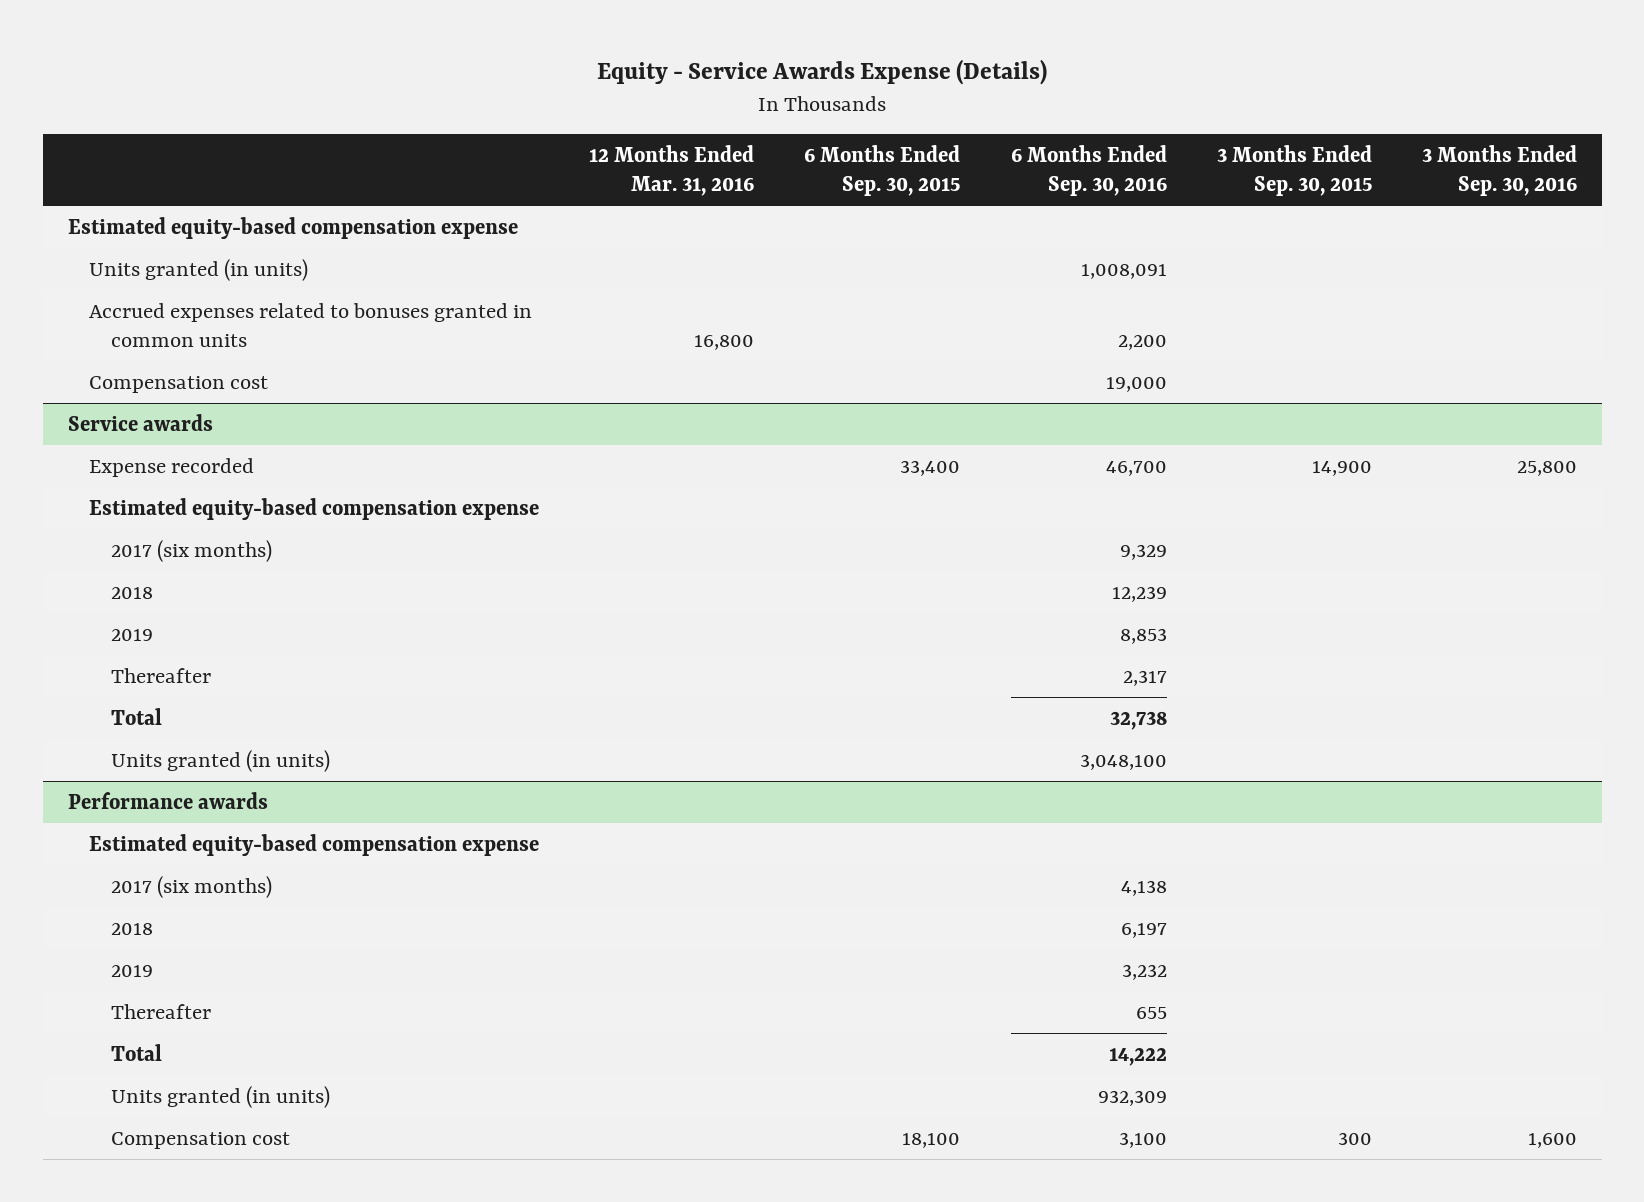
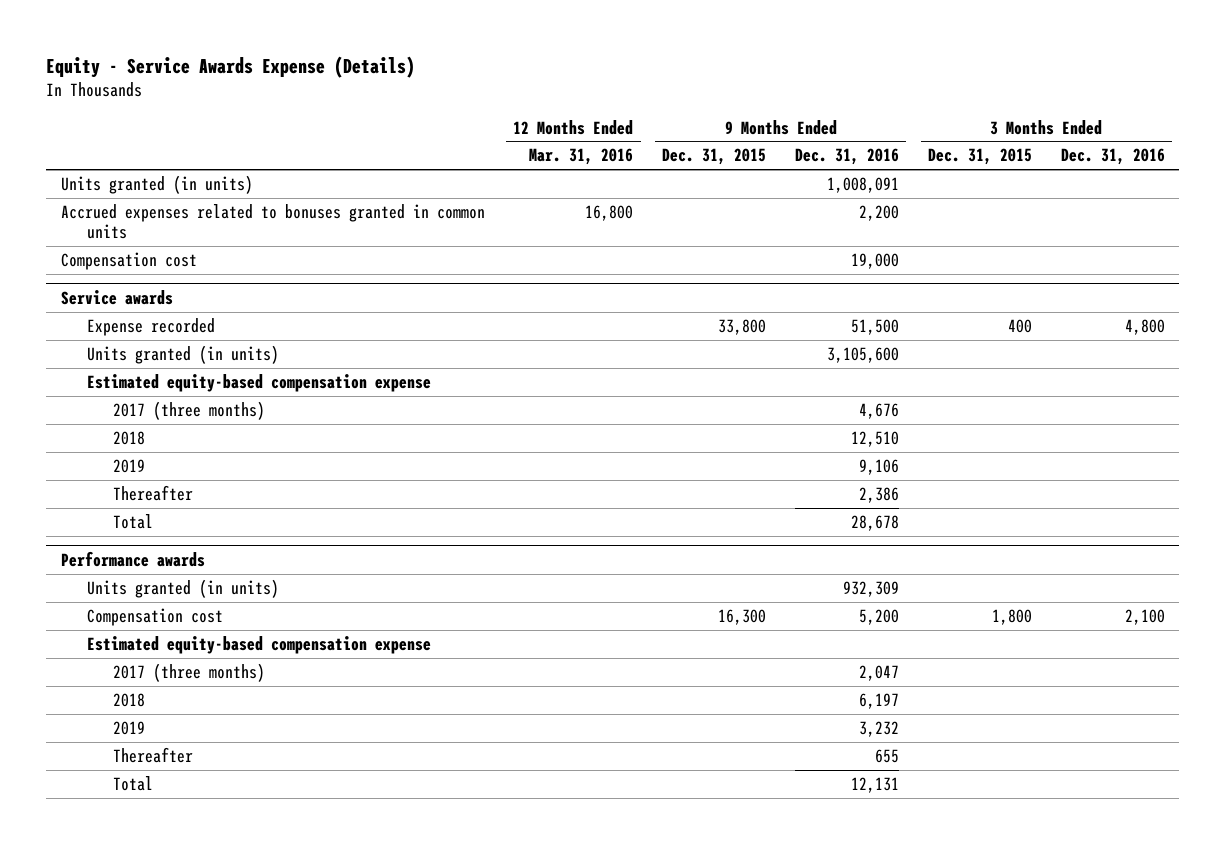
- | 12 Months Ended Mar. 31, 2016 | 6 Months Ended Sep. 30, 2015 | 6 Months Ended Sep. 30, 2016 | 3 Months Ended Sep. 30, 2015 | 3 Months Ended Sep. 30, 2016
+ | 12 Months Ended Mar. 31, 2016 | 9 Months Ended Dec. 31, 2015 | 9 Months Ended Dec. 31, 2016 | 3 Months Ended Dec. 31, 2015 | 3 Months Ended Dec. 31, 2016
- Estimated equity-based compensation expense
@ Service awards
moved up: Units granted (in units) | | | 3,105,600 | |
- 2017 (six months) | | | 9,329 | |
+ 2017 (three months) | | | 4,676 | |
@ Performance awards
moved up: Units granted (in units) | | | 932,309 | |
moved up: Compensation cost | | 16,300 | 5,200 | 1,800 | 2,100
- 2017 (six months) | | | 4,138 | |
+ 2017 (three months) | | | 2,047 | |

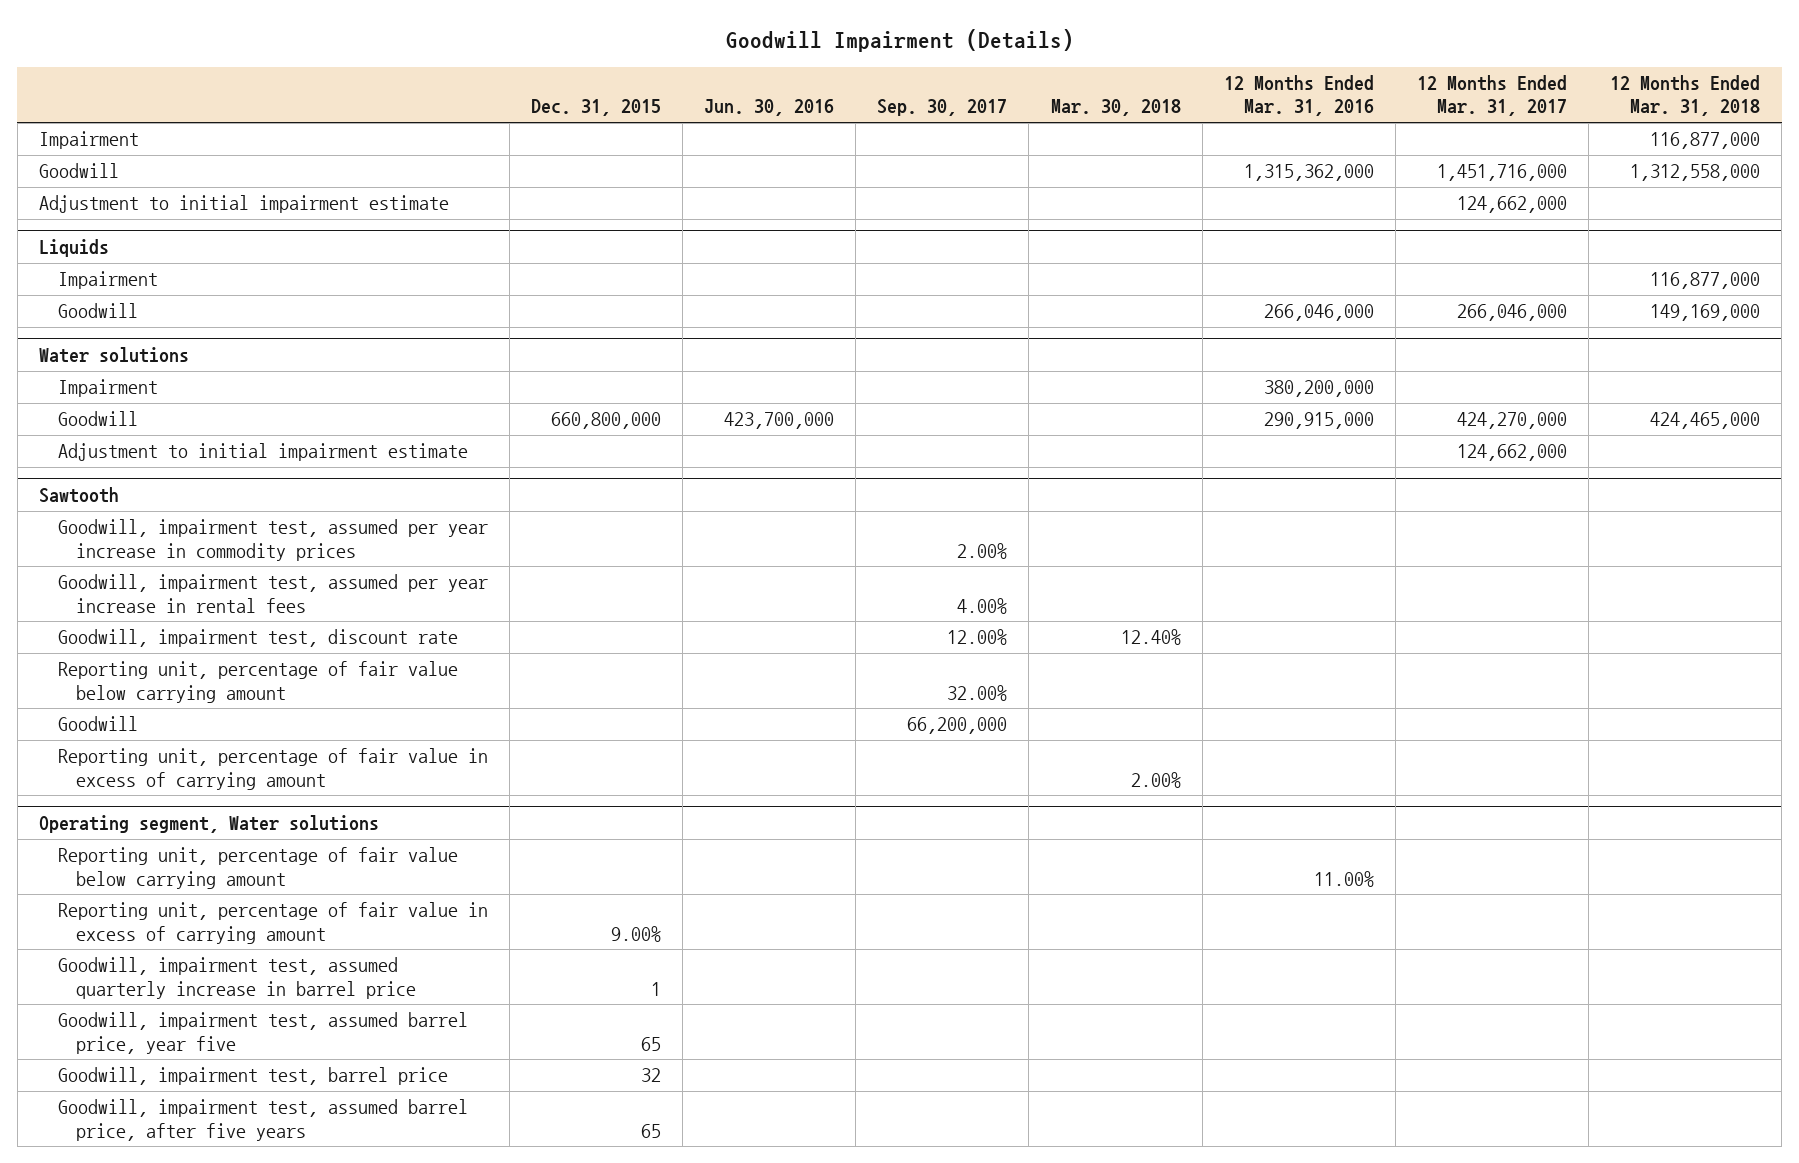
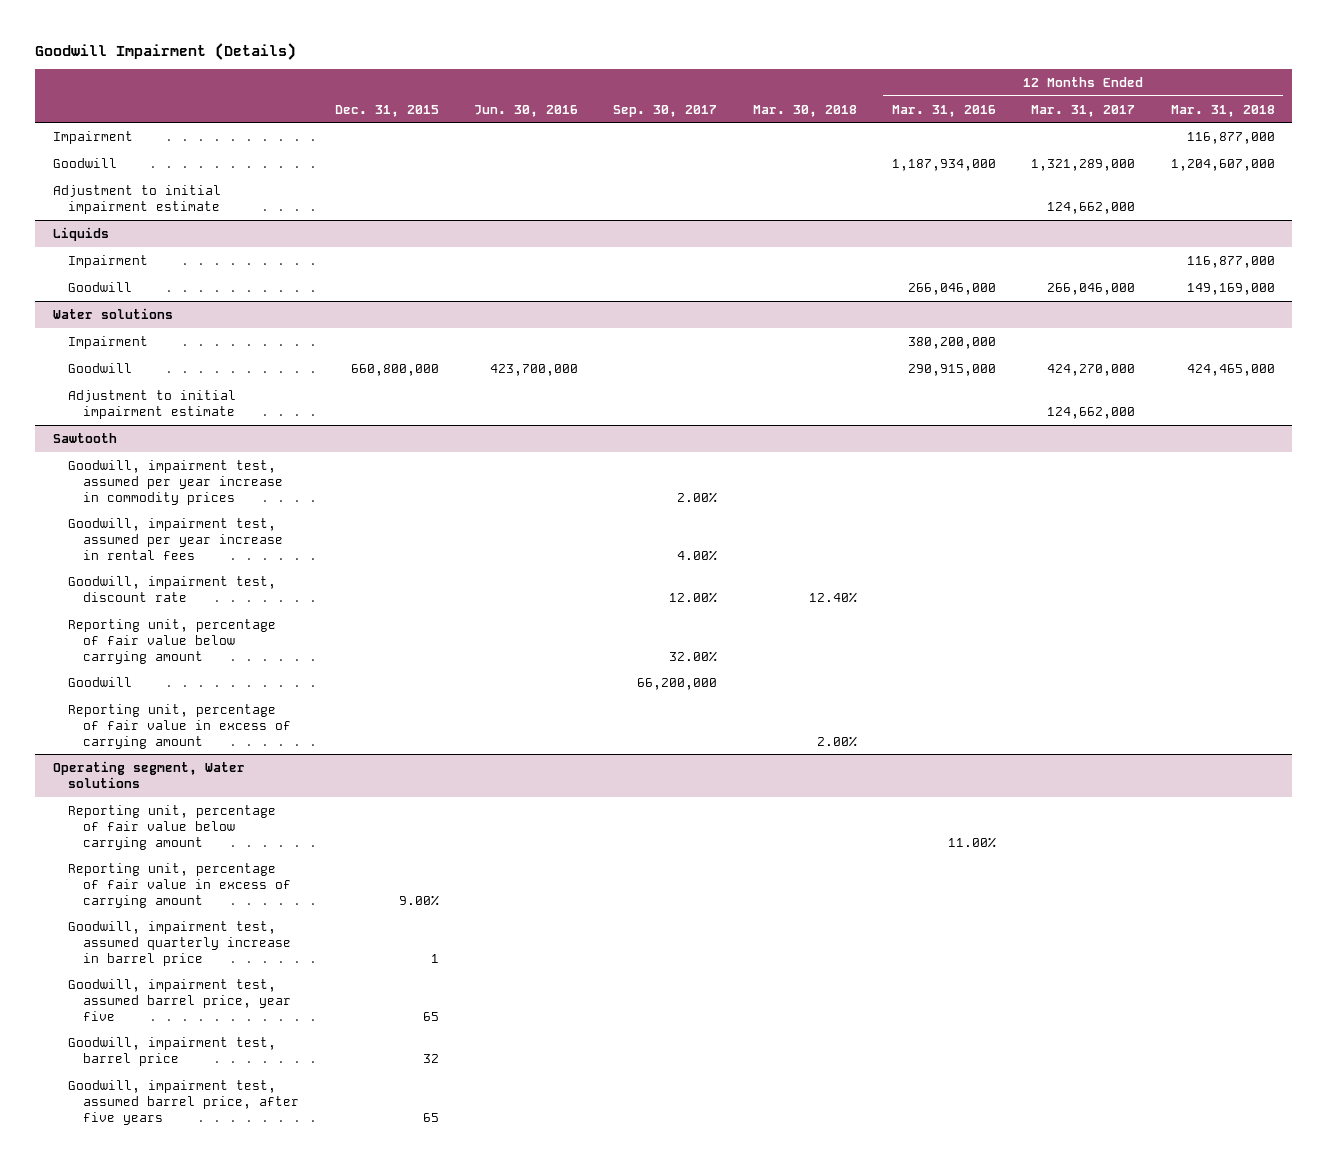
- Goodwill | | | | | 1,315,362,000 | 1,451,716,000 | 1,312,558,000
+ Goodwill | | | | | 1,187,934,000 | 1,321,289,000 | 1,204,607,000

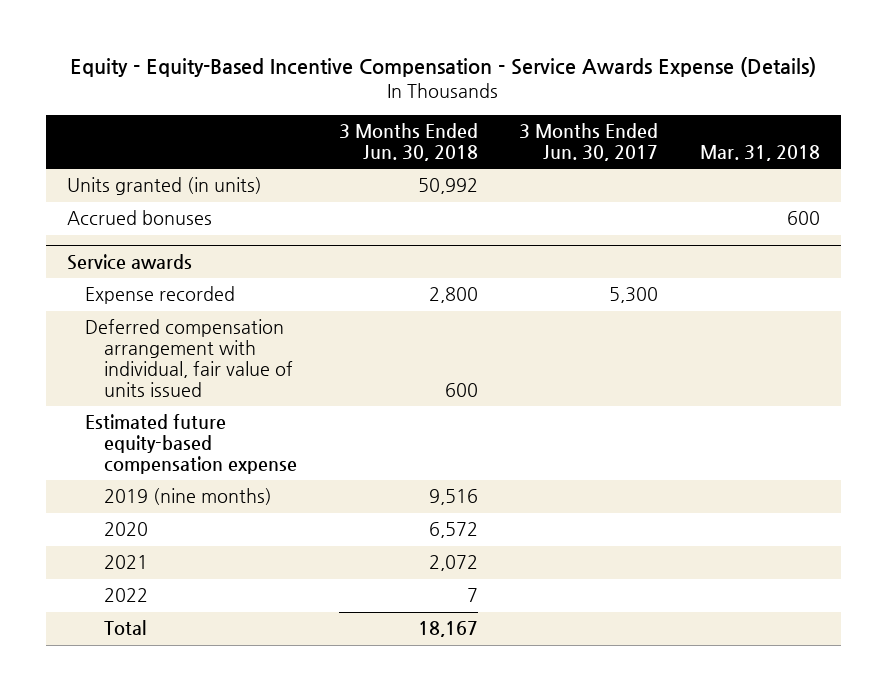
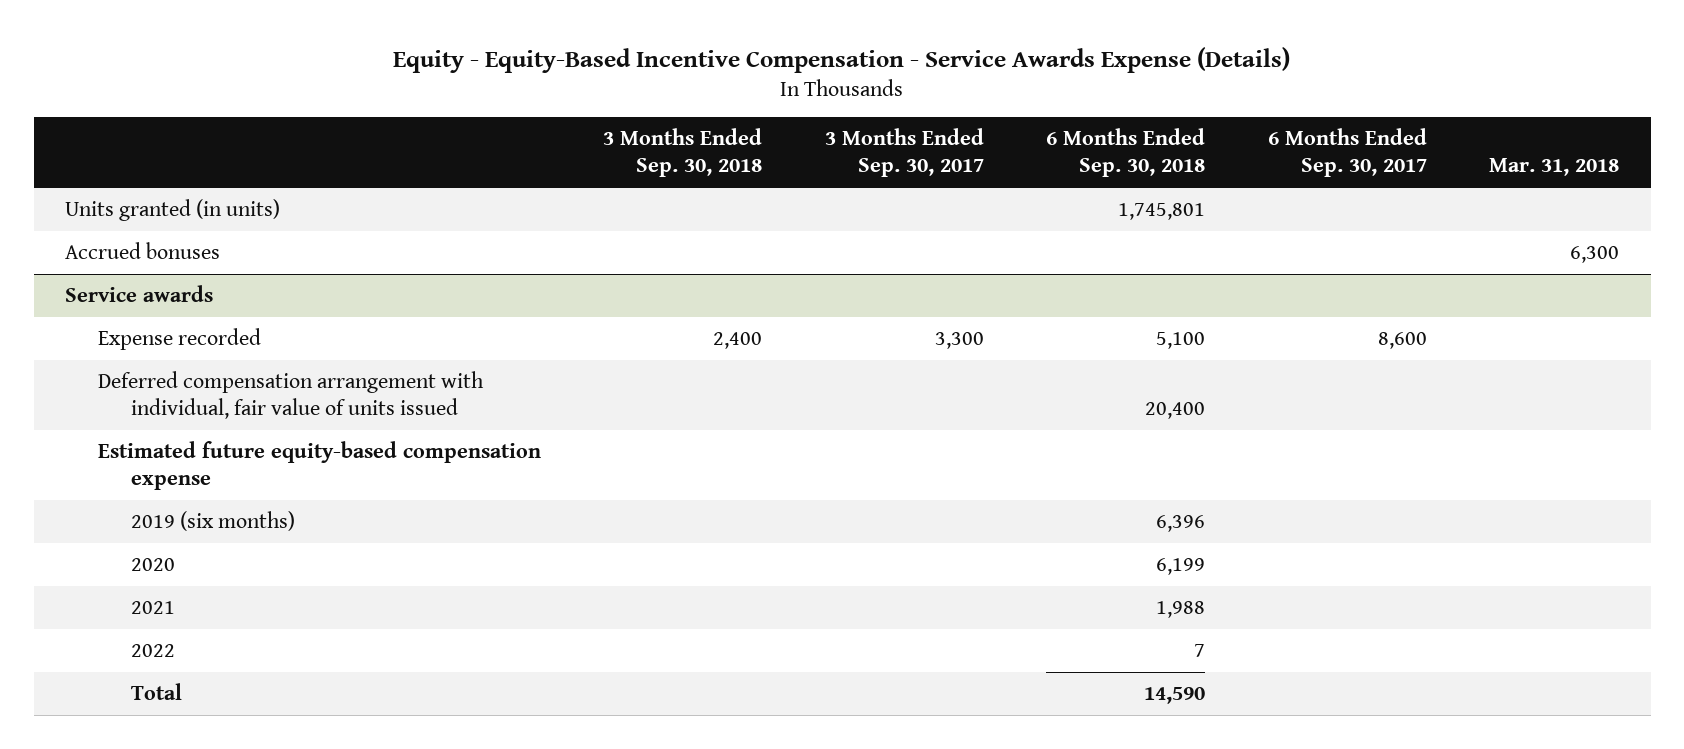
- | 3 Months Ended Jun. 30, 2018 | 3 Months Ended Jun. 30, 2017 | Mar. 31, 2018
+ | 3 Months Ended Sep. 30, 2018 | 3 Months Ended Sep. 30, 2017 | 6 Months Ended Sep. 30, 2018 | 6 Months Ended Sep. 30, 2017 | Mar. 31, 2018
- Accrued bonuses | | | 600
+ Accrued bonuses | | | | | 6,300
@ Service awards
- 2019 (nine months) | 9,516 | |
+ 2019 (six months) | | | 6,396 | |

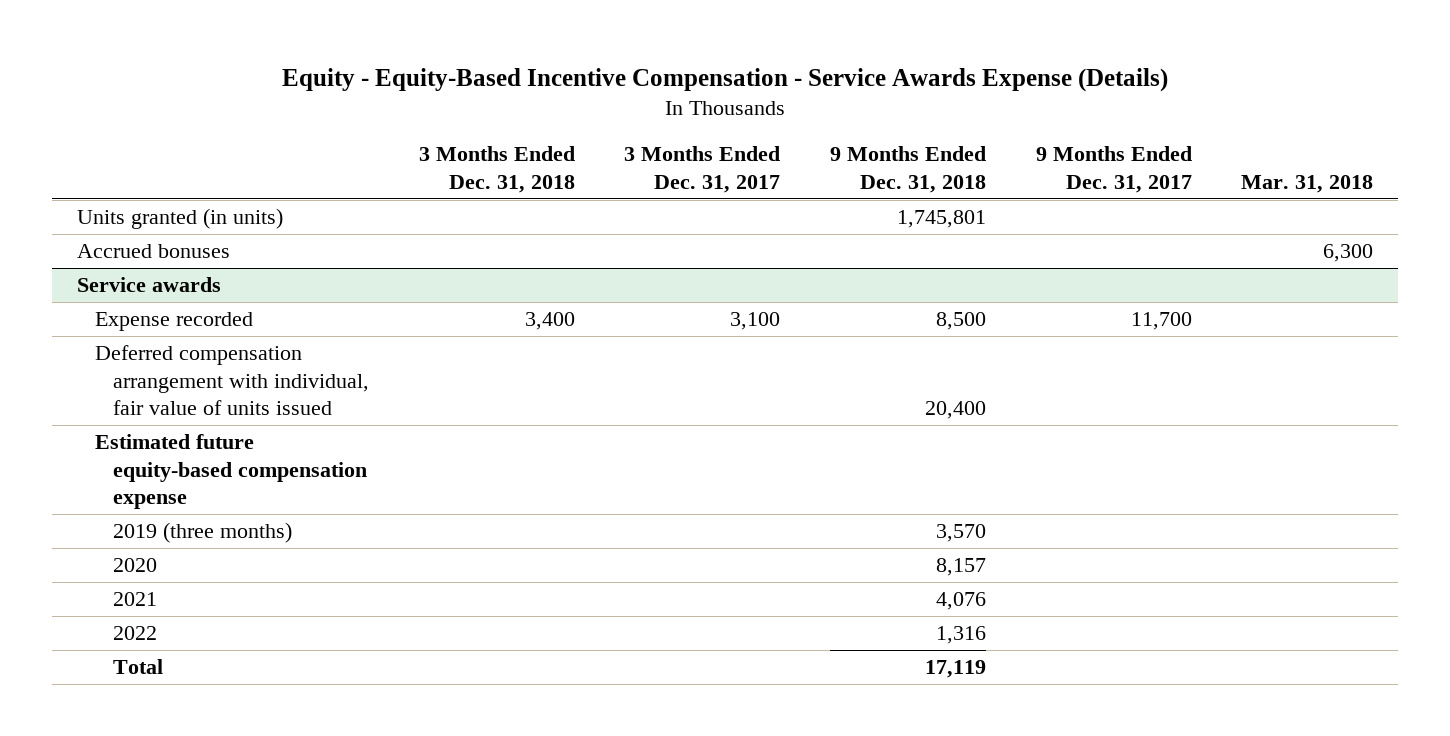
- | 3 Months Ended Sep. 30, 2018 | 3 Months Ended Sep. 30, 2017 | 6 Months Ended Sep. 30, 2018 | 6 Months Ended Sep. 30, 2017 | Mar. 31, 2018
+ | 3 Months Ended Dec. 31, 2018 | 3 Months Ended Dec. 31, 2017 | 9 Months Ended Dec. 31, 2018 | 9 Months Ended Dec. 31, 2017 | Mar. 31, 2018
@ Service awards
- 2019 (six months) | | | 6,396 | |
+ 2019 (three months) | | | 3,570 | |

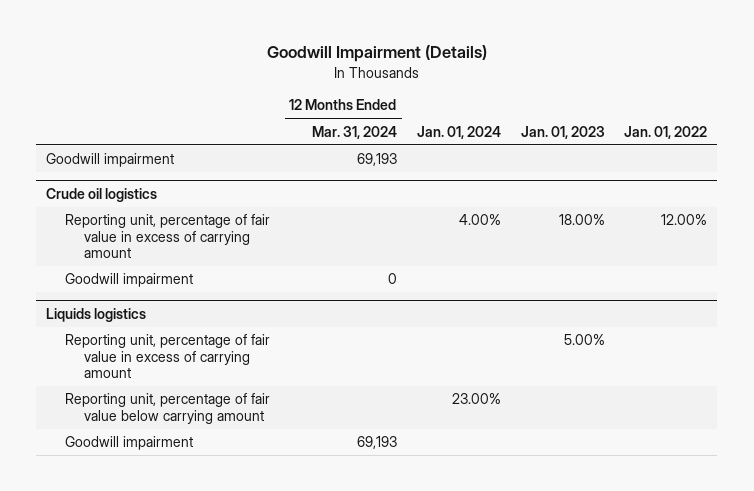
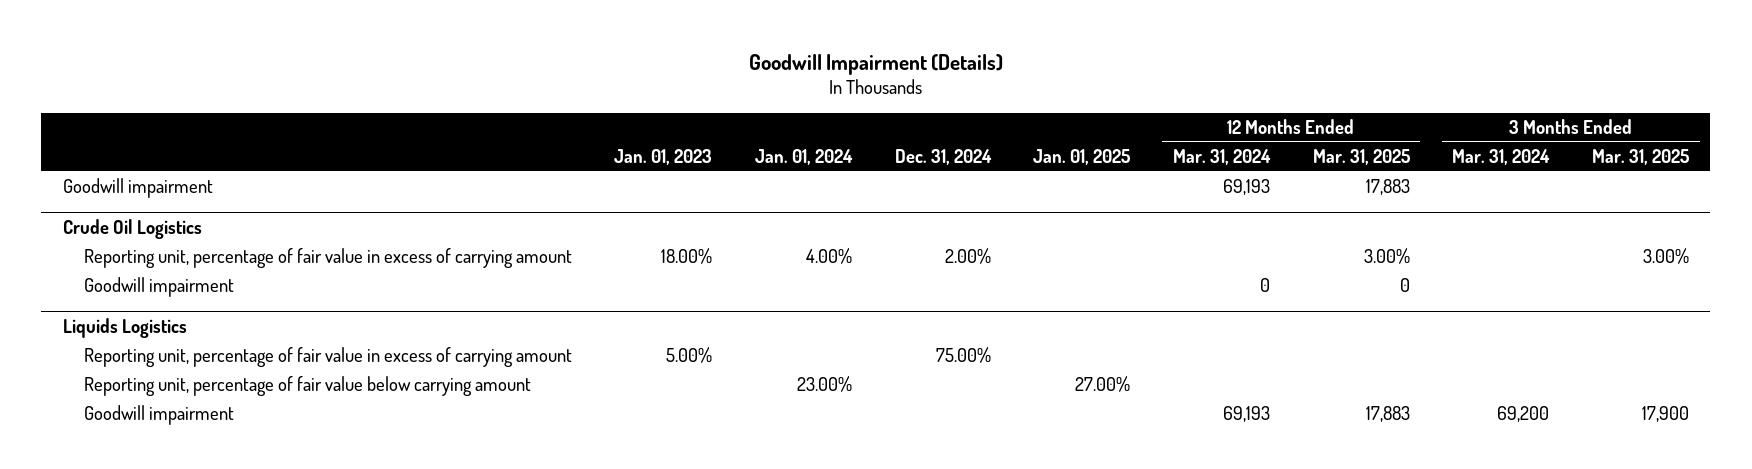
- | 12 Months Ended Mar. 31, 2024 | Jan. 01, 2024 | Jan. 01, 2023 | Jan. 01, 2022
+ | Jan. 01, 2023 | Jan. 01, 2024 | Dec. 31, 2024 | Jan. 01, 2025 | 12 Months Ended Mar. 31, 2024 | 12 Months Ended Mar. 31, 2025 | 3 Months Ended Mar. 31, 2024 | 3 Months Ended Mar. 31, 2025
- Crude oil logistics
+ Crude Oil Logistics
- Liquids logistics
+ Liquids Logistics

